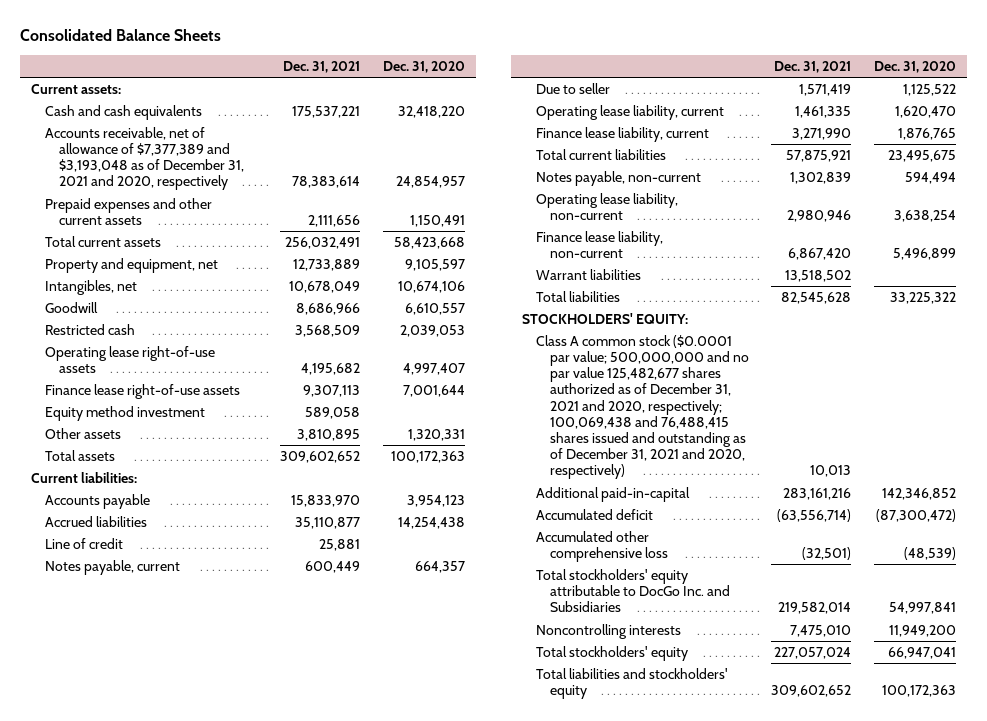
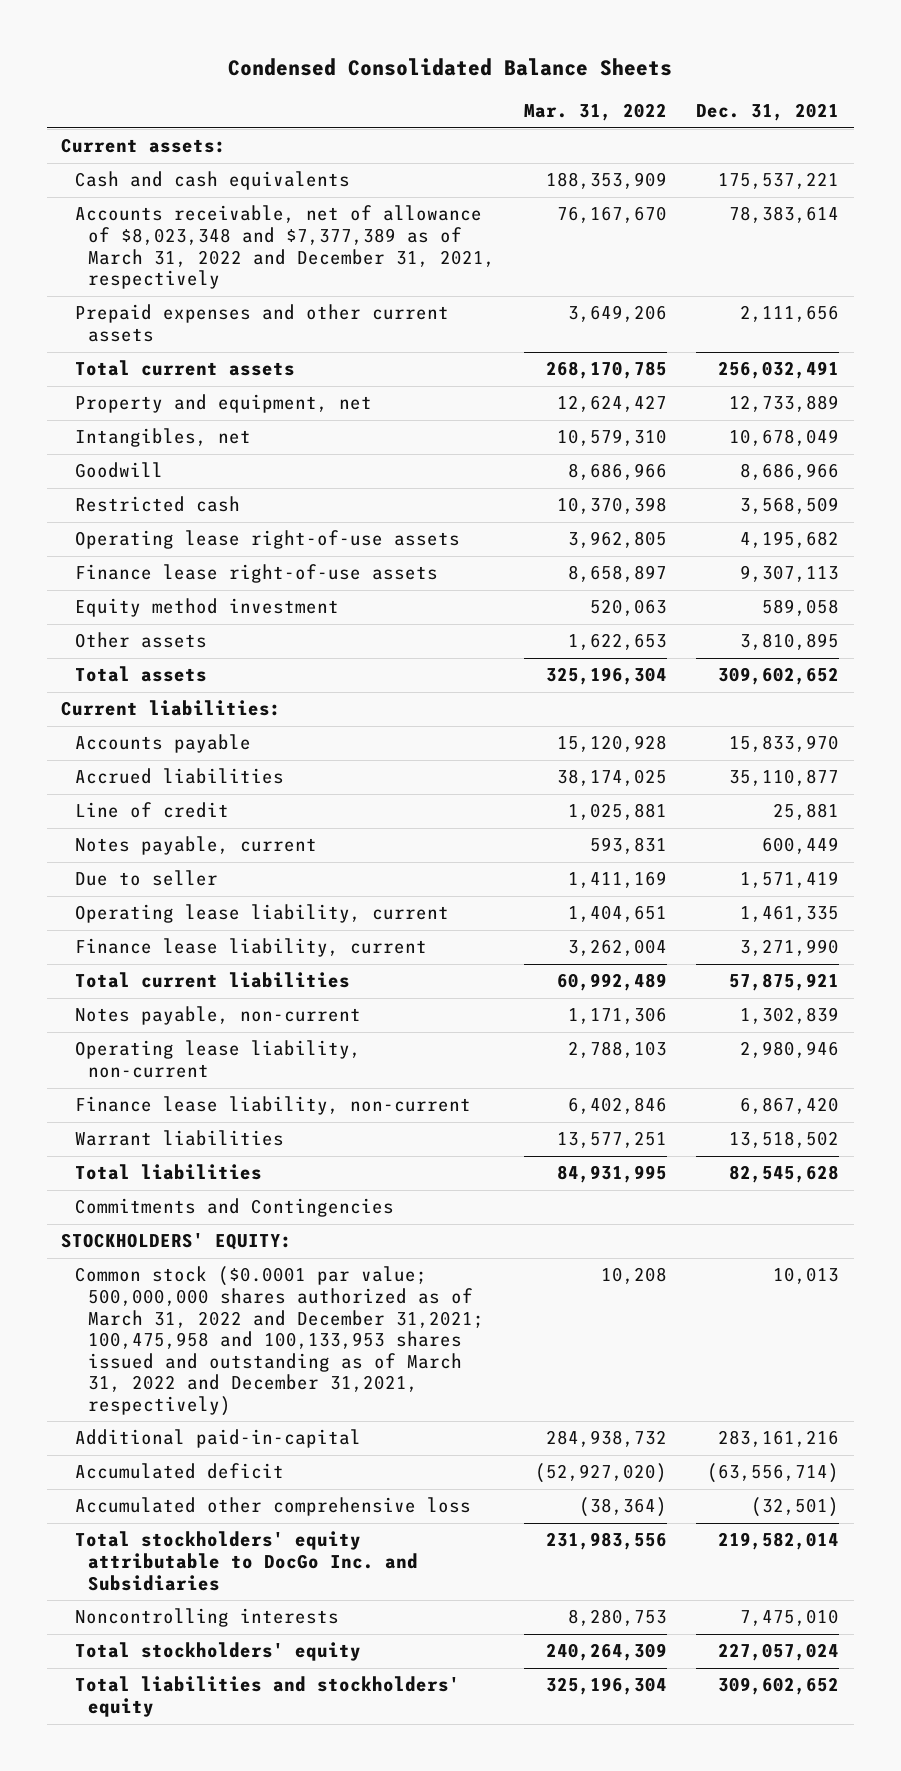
- Consolidated Balance Sheets
+ Condensed Consolidated Balance Sheets
- | Dec. 31, 2021 | Dec. 31, 2020
+ | Mar. 31, 2022 | Dec. 31, 2021
- Accounts receivable, net of allowance of $7,377,389 and $3,193,048 as of December 31, 2021 and 2020, respectively | 78,383,614 | 24,854,957
+ Accounts receivable, net of allowance of $8,023,348 and $7,377,389 as of March 31, 2022 and December 31, 2021, respectively | 76,167,670 | 78,383,614
+ Commitments and Contingencies
- Class A common stock ($0.0001 par value; 500,000,000 and no par value 125,482,677 shares authorized as of December 31, 2021 and 2020, respectively; 100,069,438 and 76,488,415 shares issued and outstanding as of December 31, 2021 and 2020, respectively) | 10,013 |
+ Common stock ($0.0001 par value; 500,000,000 shares authorized as of March 31, 2022 and December 31,2021; 100,475,958 and 100,133,953 shares issued and outstanding as of March 31, 2022 and December 31,2021, respectively) | 10,208 | 10,013

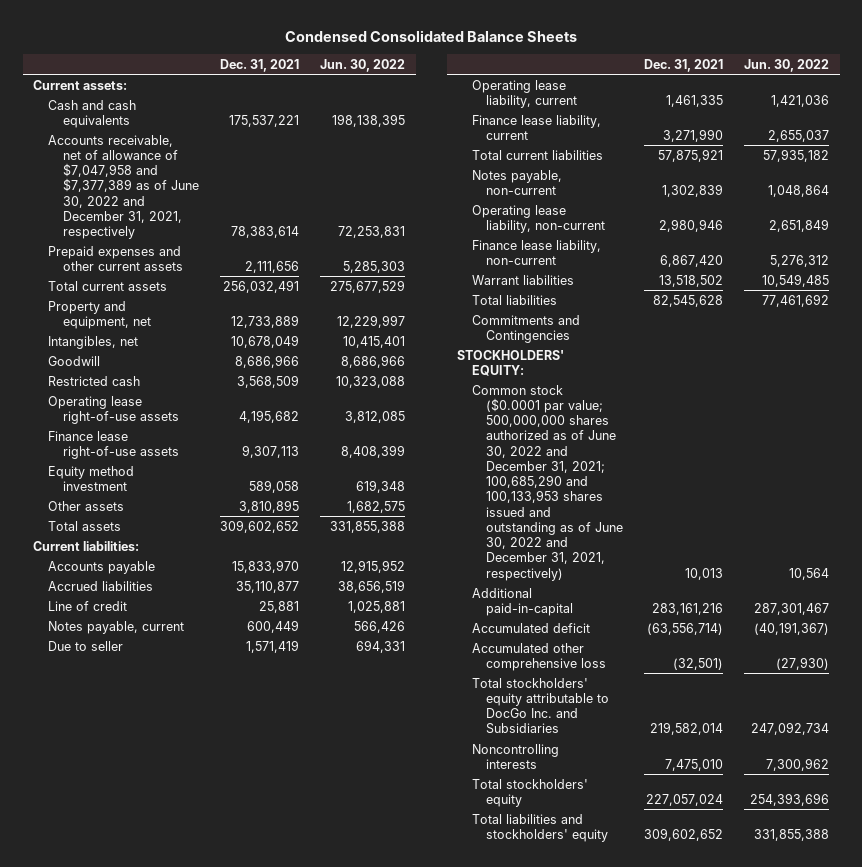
- | Mar. 31, 2022 | Dec. 31, 2021
+ | Dec. 31, 2021 | Jun. 30, 2022
- Accounts receivable, net of allowance of $8,023,348 and $7,377,389 as of March 31, 2022 and December 31, 2021, respectively | 76,167,670 | 78,383,614
+ Accounts receivable, net of allowance of $7,047,958 and $7,377,389 as of June 30, 2022 and December 31, 2021, respectively | 78,383,614 | 72,253,831
- Common stock ($0.0001 par value; 500,000,000 shares authorized as of March 31, 2022 and December 31,2021; 100,475,958 and 100,133,953 shares issued and outstanding as of March 31, 2022 and December 31,2021, respectively) | 10,208 | 10,013
+ Common stock ($0.0001 par value; 500,000,000 shares authorized as of June 30, 2022 and December 31, 2021; 100,685,290 and 100,133,953 shares issued and outstanding as of June 30, 2022 and December 31, 2021, respectively) | 10,013 | 10,564

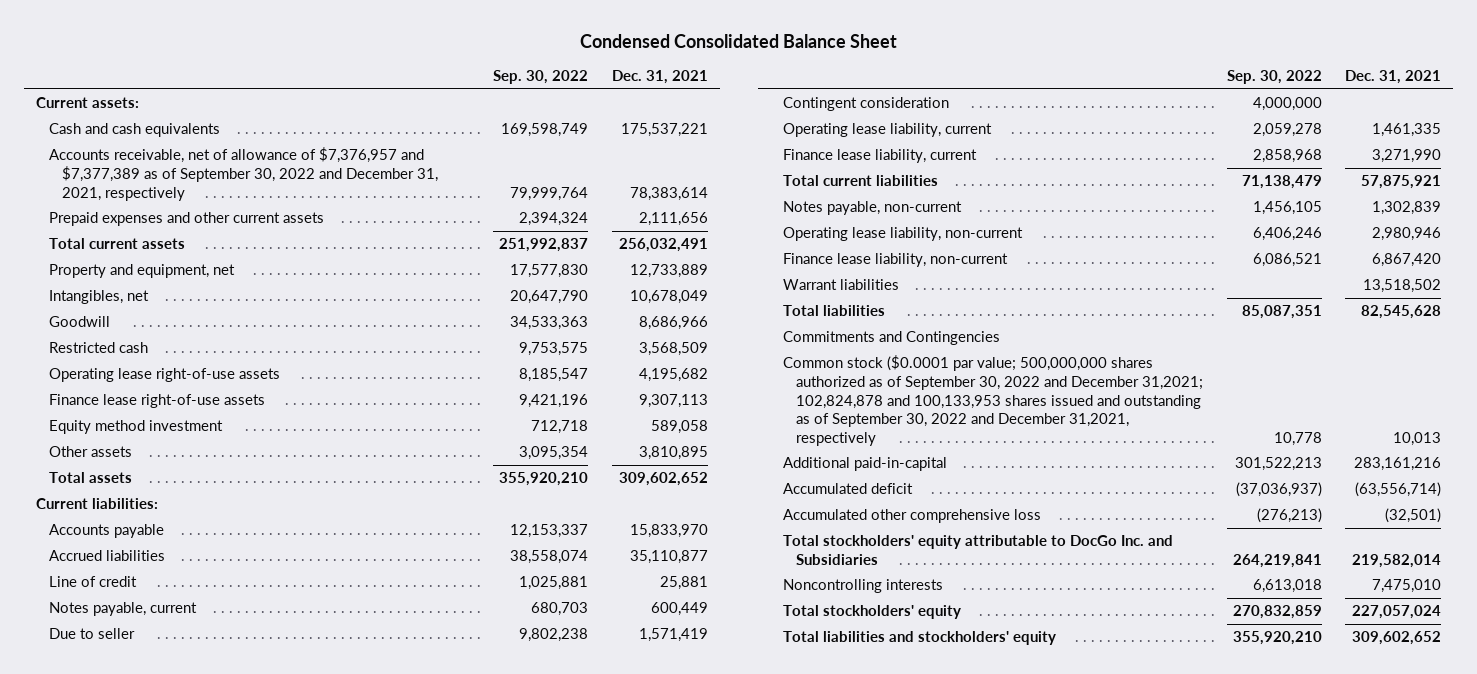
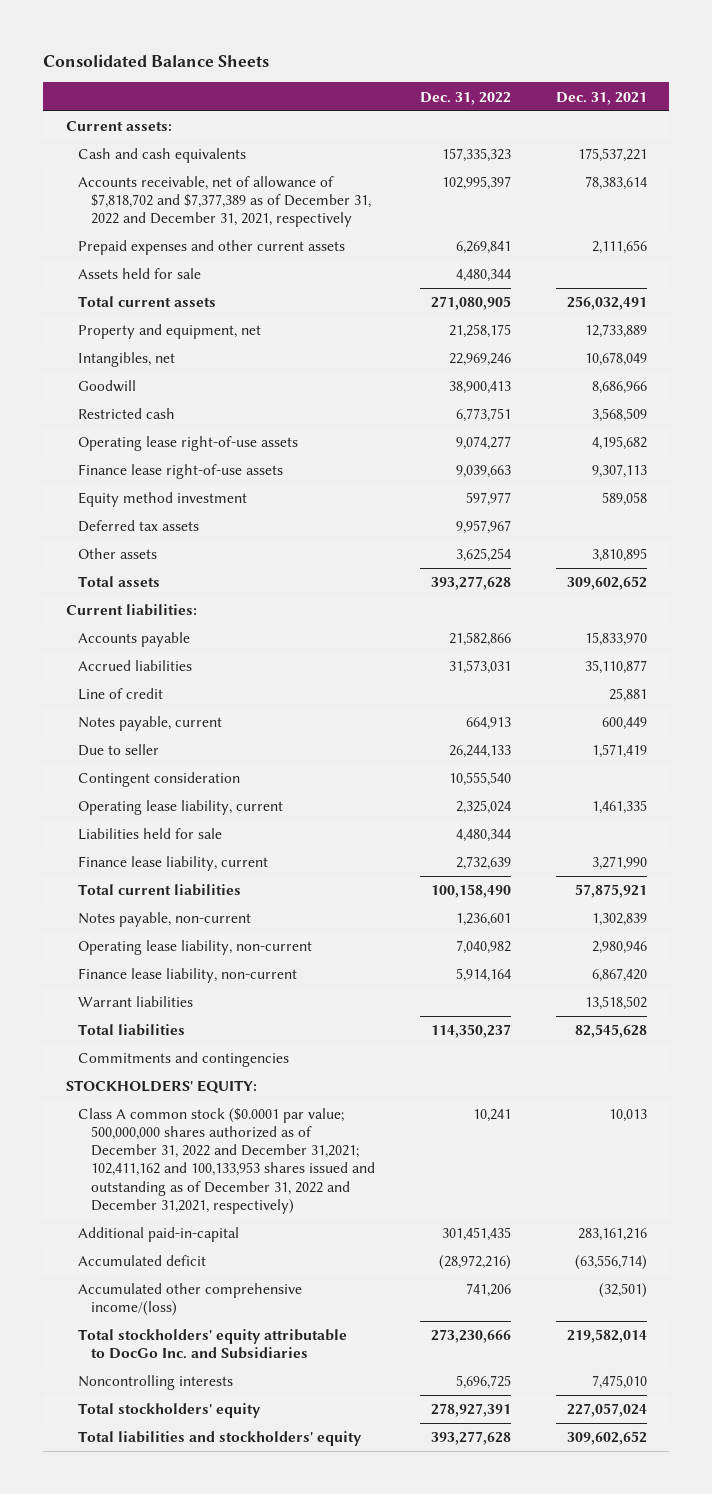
- Condensed Consolidated Balance Sheet
+ Consolidated Balance Sheets
- | Sep. 30, 2022 | Dec. 31, 2021
+ | Dec. 31, 2022 | Dec. 31, 2021
- Accounts receivable, net of allowance of $7,376,957 and $7,377,389 as of September 30, 2022 and December 31, 2021, respectively | 79,999,764 | 78,383,614
+ Accounts receivable, net of allowance of $7,818,702 and $7,377,389 as of December 31, 2022 and December 31, 2021, respectively | 102,995,397 | 78,383,614
+ Assets held for sale | 4,480,344 |
+ Deferred tax assets | 9,957,967 |
+ Liabilities held for sale | 4,480,344 |
- Commitments and Contingencies
- Common stock ($0.0001 par value; 500,000,000 shares authorized as of September 30, 2022 and December 31,2021; 102,824,878 and 100,133,953 shares issued and outstanding as of September 30, 2022 and December 31,2021, respectively | 10,778 | 10,013
+ Commitments and contingencies
+ STOCKHOLDERS' EQUITY:
+ Class A common stock ($0.0001 par value; 500,000,000 shares authorized as of December 31, 2022 and December 31,2021; 102,411,162 and 100,133,953 shares issued and outstanding as of December 31, 2022 and December 31,2021, respectively) | 10,241 | 10,013
- Accumulated other comprehensive loss | (276,213) | (32,501)
+ Accumulated other comprehensive income/(loss) | 741,206 | (32,501)

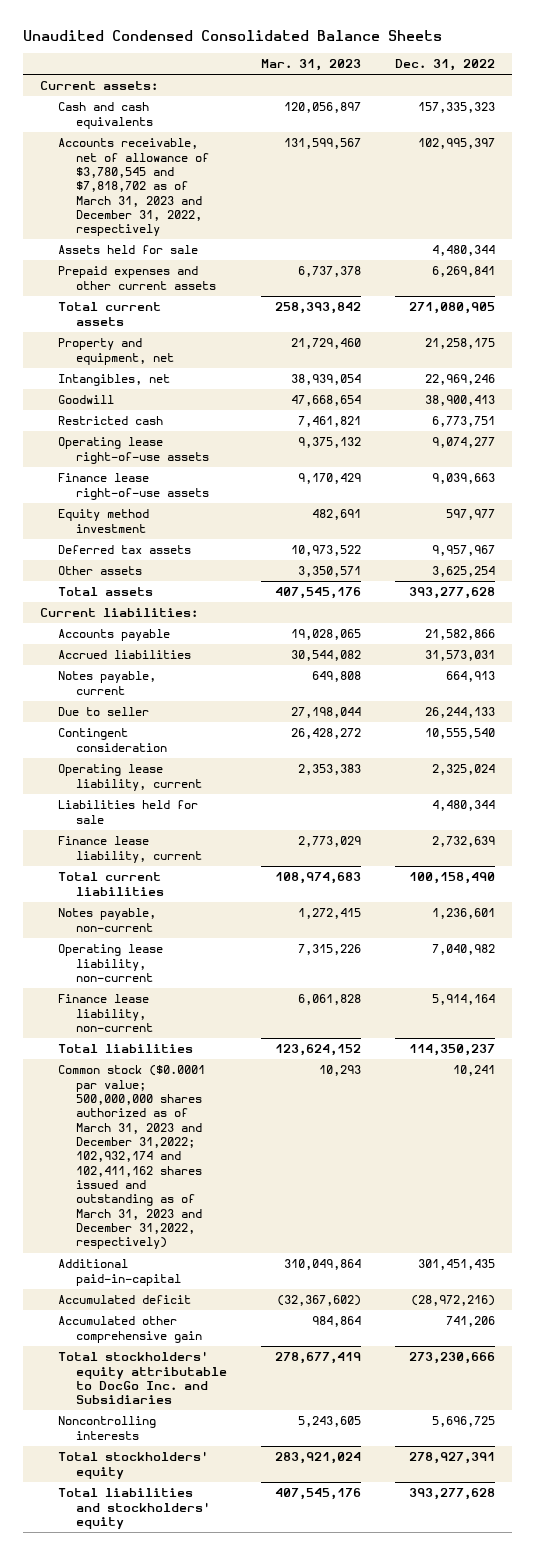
- Consolidated Balance Sheets
+ Unaudited Condensed Consolidated Balance Sheets
- | Dec. 31, 2022 | Dec. 31, 2021
+ | Mar. 31, 2023 | Dec. 31, 2022
- Accounts receivable, net of allowance of $7,818,702 and $7,377,389 as of December 31, 2022 and December 31, 2021, respectively | 102,995,397 | 78,383,614
+ Accounts receivable, net of allowance of $3,780,545 and $7,818,702 as of March 31, 2023 and December 31, 2022, respectively | 131,599,567 | 102,995,397
moved down: Prepaid expenses and other current assets | 6,737,378 | 6,269,841
- Line of credit | | 25,881
- Warrant liabilities | | 13,518,502
- Commitments and contingencies
- STOCKHOLDERS' EQUITY:
- Class A common stock ($0.0001 par value; 500,000,000 shares authorized as of December 31, 2022 and December 31,2021; 102,411,162 and 100,133,953 shares issued and outstanding as of December 31, 2022 and December 31,2021, respectively) | 10,241 | 10,013
+ Common stock ($0.0001 par value; 500,000,000 shares authorized as of March 31, 2023 and December 31,2022; 102,932,174 and 102,411,162 shares issued and outstanding as of March 31, 2023 and December 31,2022, respectively) | 10,293 | 10,241
- Accumulated other comprehensive income/(loss) | 741,206 | (32,501)
+ Accumulated other comprehensive gain | 984,864 | 741,206

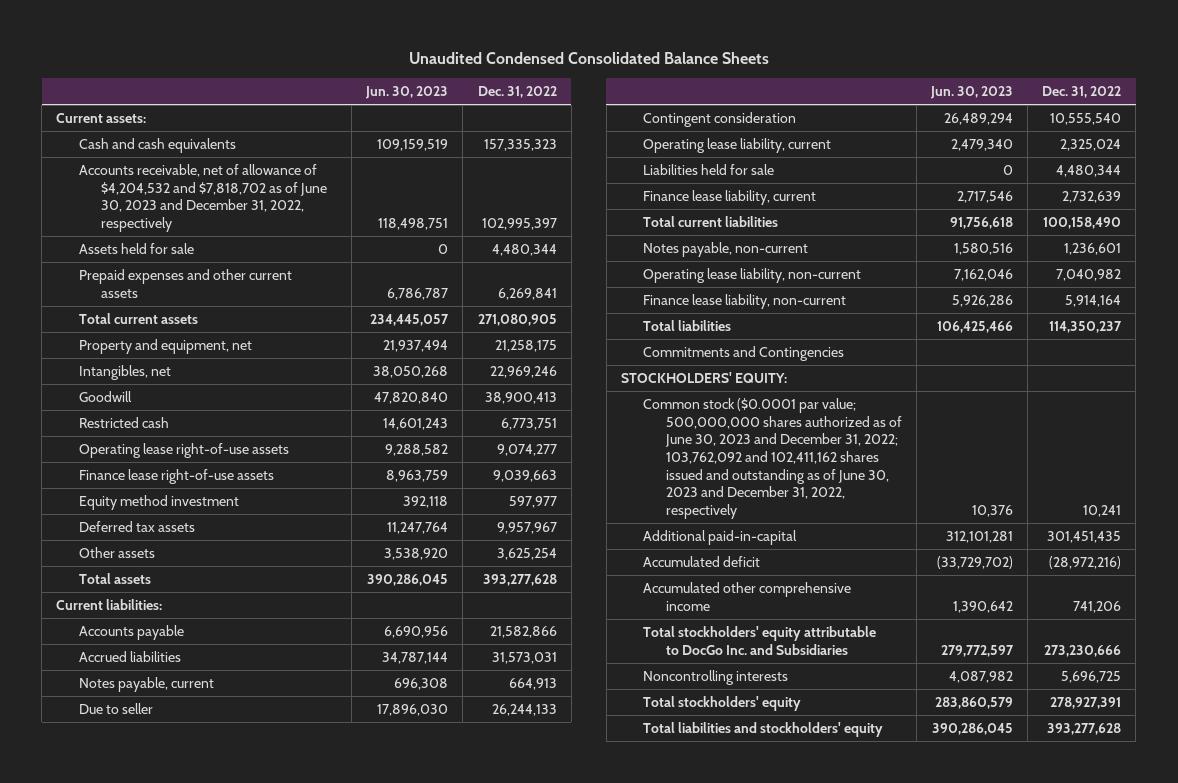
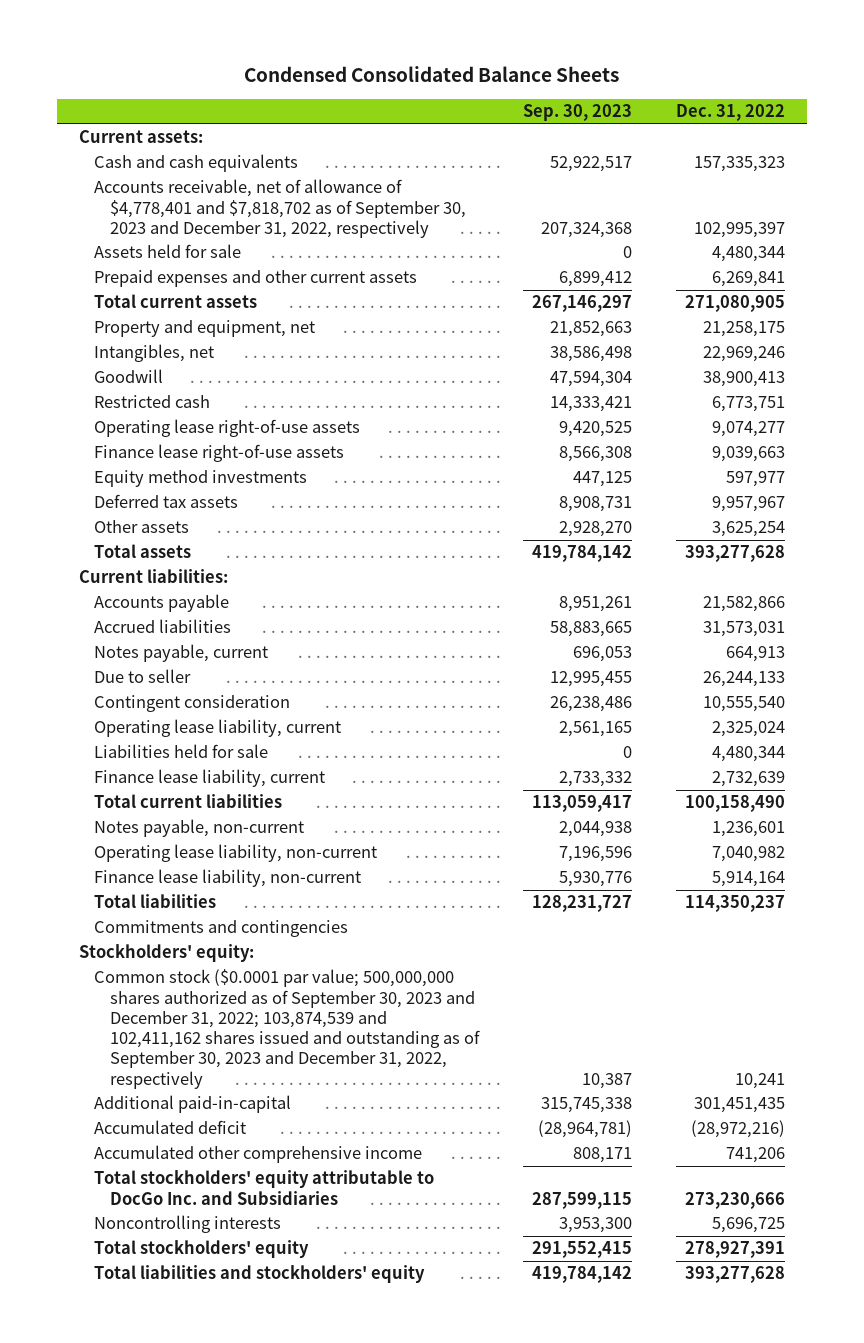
- Unaudited Condensed Consolidated Balance Sheets
+ Condensed Consolidated Balance Sheets
- | Jun. 30, 2023 | Dec. 31, 2022
+ | Sep. 30, 2023 | Dec. 31, 2022
- Accounts receivable, net of allowance of $4,204,532 and $7,818,702 as of June 30, 2023 and December 31, 2022, respectively | 118,498,751 | 102,995,397
+ Accounts receivable, net of allowance of $4,778,401 and $7,818,702 as of September 30, 2023 and December 31, 2022, respectively | 207,324,368 | 102,995,397
- Equity method investment | 392,118 | 597,977
+ Equity method investments | 447,125 | 597,977
- Commitments and Contingencies
- STOCKHOLDERS' EQUITY:
- Common stock ($0.0001 par value; 500,000,000 shares authorized as of June 30, 2023 and December 31, 2022; 103,762,092 and 102,411,162 shares issued and outstanding as of June 30, 2023 and December 31, 2022, respectively | 10,376 | 10,241
+ Commitments and contingencies
+ Stockholders' equity:
+ Common stock ($0.0001 par value; 500,000,000 shares authorized as of September 30, 2023 and December 31, 2022; 103,874,539 and 102,411,162 shares issued and outstanding as of September 30, 2023 and December 31, 2022, respectively | 10,387 | 10,241

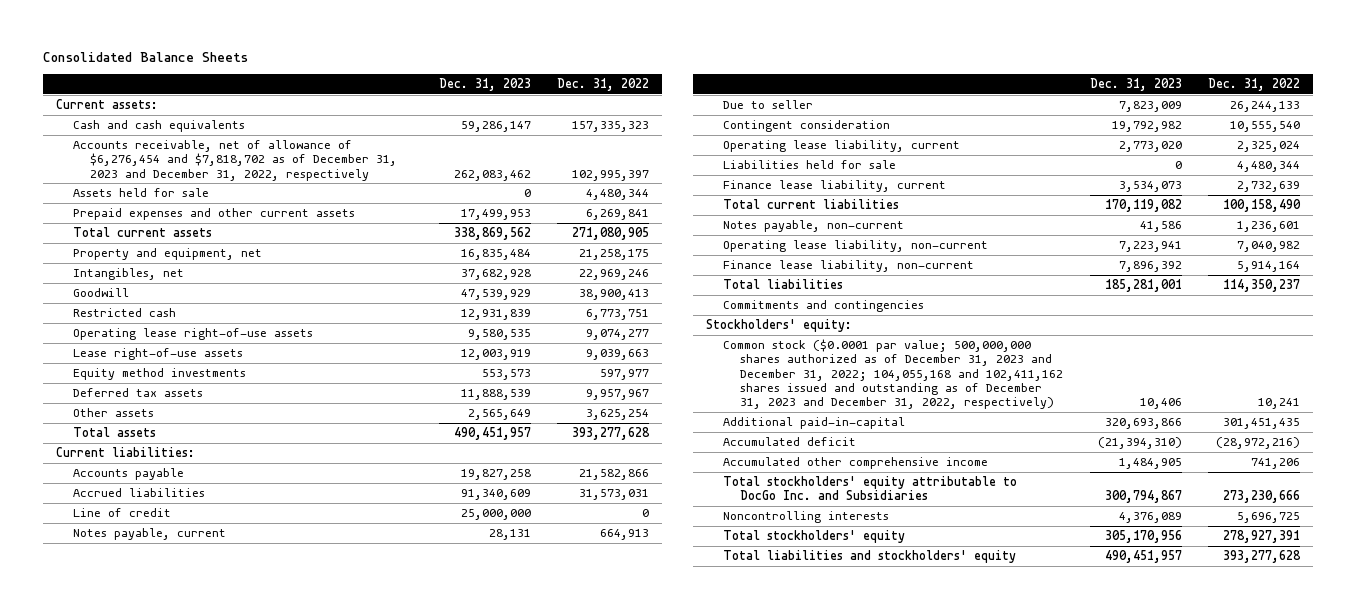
- Condensed Consolidated Balance Sheets
+ Consolidated Balance Sheets
- | Sep. 30, 2023 | Dec. 31, 2022
+ | Dec. 31, 2023 | Dec. 31, 2022
- Accounts receivable, net of allowance of $4,778,401 and $7,818,702 as of September 30, 2023 and December 31, 2022, respectively | 207,324,368 | 102,995,397
+ Accounts receivable, net of allowance of $6,276,454 and $7,818,702 as of December 31, 2023 and December 31, 2022, respectively | 262,083,462 | 102,995,397
- Finance lease right-of-use assets | 8,566,308 | 9,039,663
+ Lease right-of-use assets | 12,003,919 | 9,039,663
+ Line of credit | 25,000,000 | 0
- Common stock ($0.0001 par value; 500,000,000 shares authorized as of September 30, 2023 and December 31, 2022; 103,874,539 and 102,411,162 shares issued and outstanding as of September 30, 2023 and December 31, 2022, respectively | 10,387 | 10,241
+ Common stock ($0.0001 par value; 500,000,000 shares authorized as of December 31, 2023 and December 31, 2022; 104,055,168 and 102,411,162 shares issued and outstanding as of December 31, 2023 and December 31, 2022, respectively) | 10,406 | 10,241

